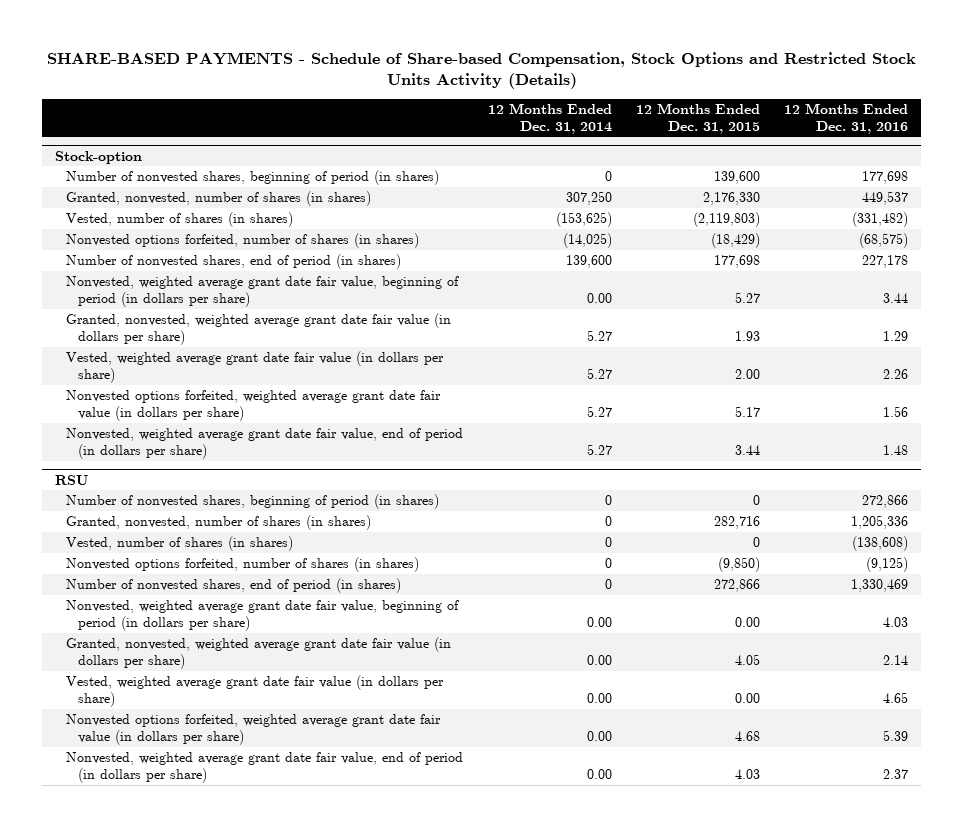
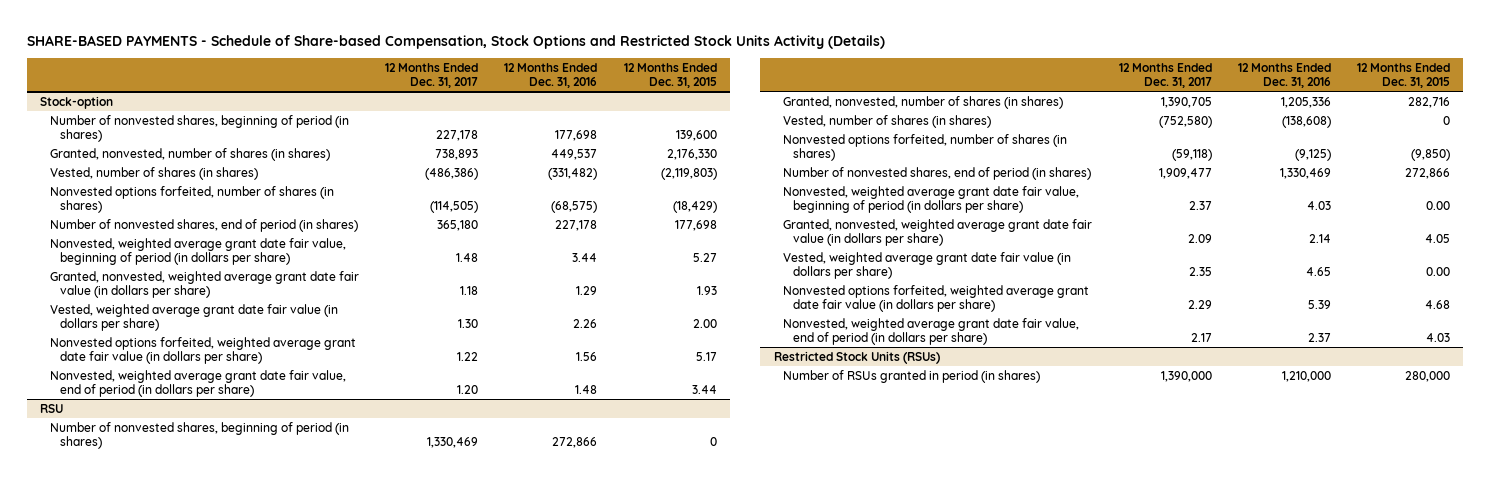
- | 12 Months Ended Dec. 31, 2014 | 12 Months Ended Dec. 31, 2015 | 12 Months Ended Dec. 31, 2016
+ | 12 Months Ended Dec. 31, 2017 | 12 Months Ended Dec. 31, 2016 | 12 Months Ended Dec. 31, 2015
+ Restricted Stock Units (RSUs)
+ Number of RSUs granted in period (in shares) | 1,390,000 | 1,210,000 | 280,000

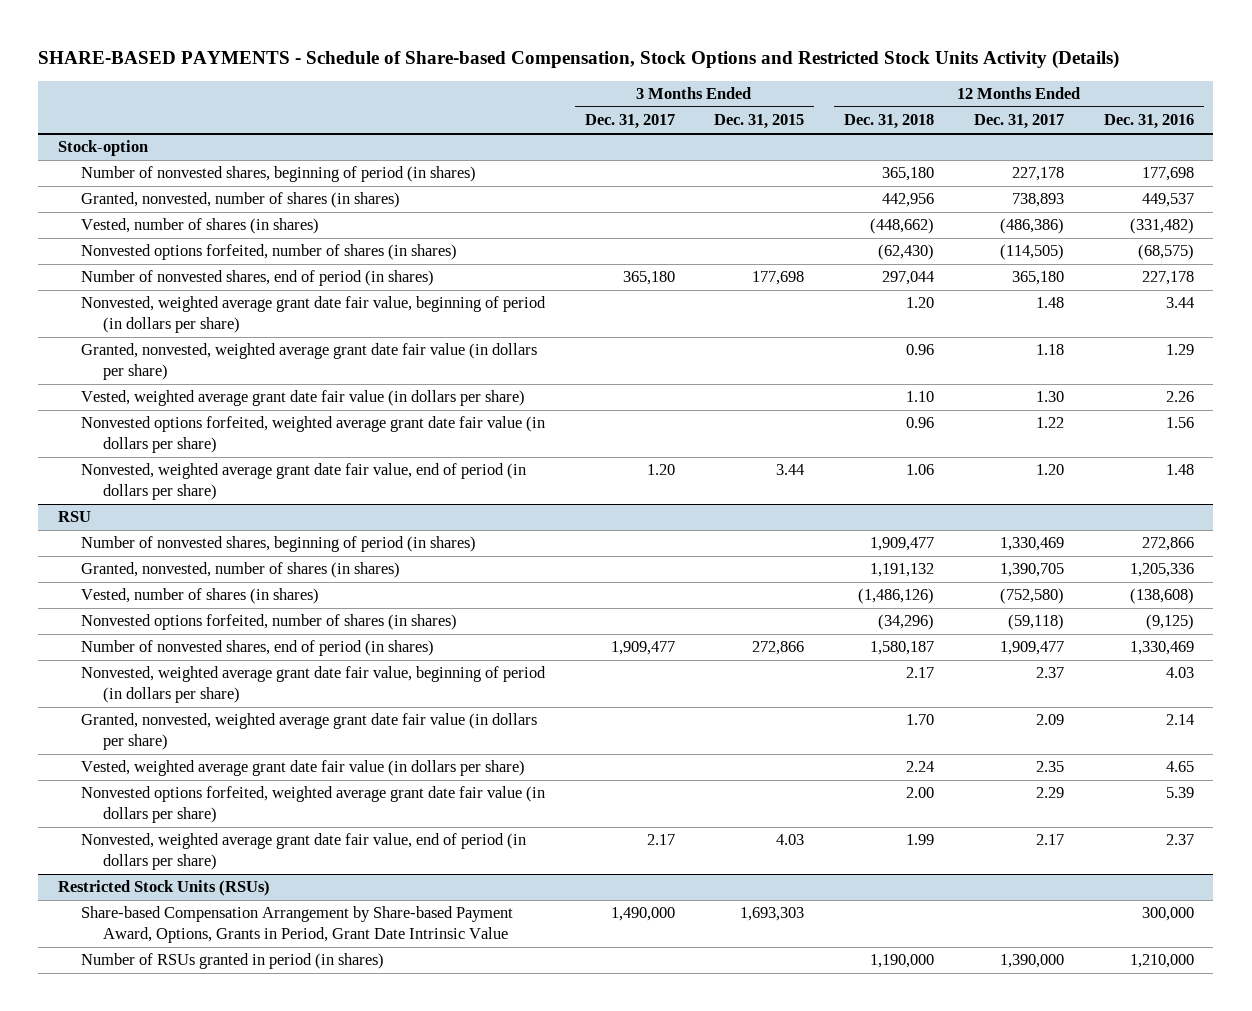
- | 12 Months Ended Dec. 31, 2017 | 12 Months Ended Dec. 31, 2016 | 12 Months Ended Dec. 31, 2015
+ | 3 Months Ended Dec. 31, 2017 | 3 Months Ended Dec. 31, 2015 | 12 Months Ended Dec. 31, 2018 | 12 Months Ended Dec. 31, 2017 | 12 Months Ended Dec. 31, 2016
@ Restricted Stock Units (RSUs)
+ Share-based Compensation Arrangement by Share-based Payment Award, Options, Grants in Period, Grant Date Intrinsic Value | 1,490,000 | 1,693,303 | | | 300,000

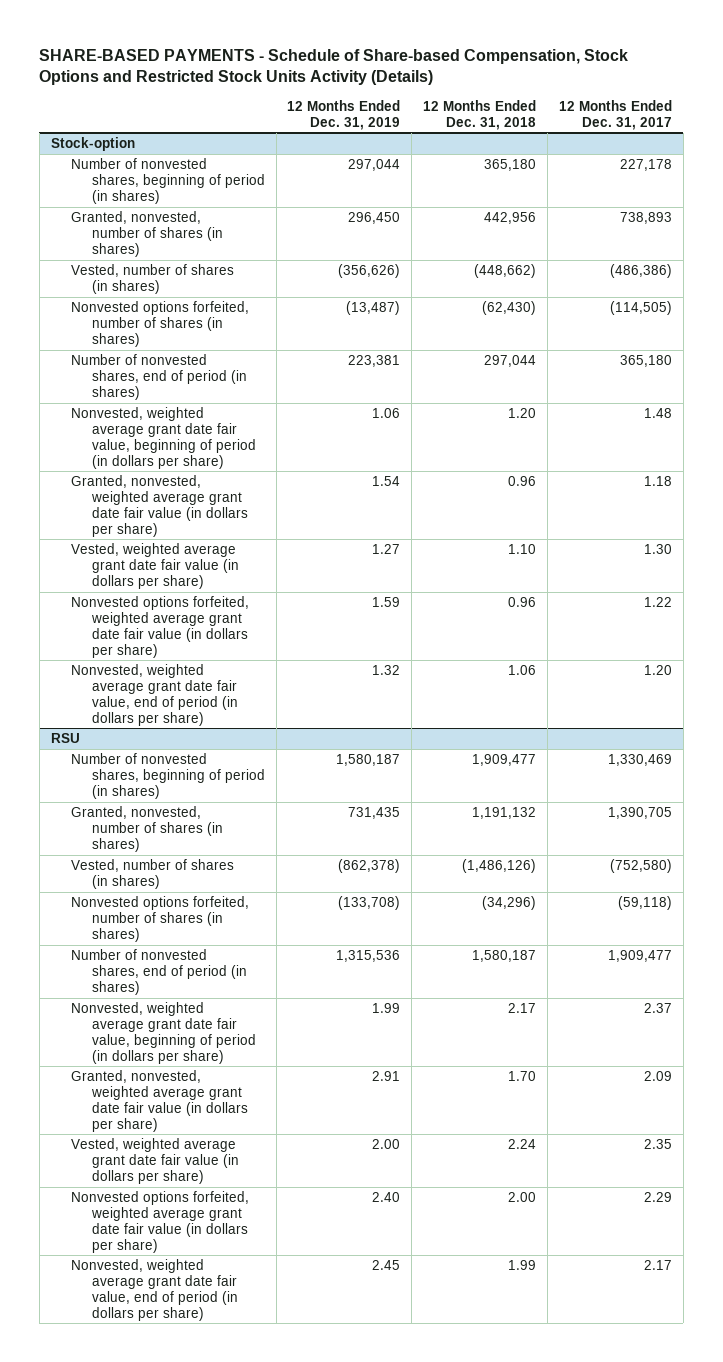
- | 3 Months Ended Dec. 31, 2017 | 3 Months Ended Dec. 31, 2015 | 12 Months Ended Dec. 31, 2018 | 12 Months Ended Dec. 31, 2017 | 12 Months Ended Dec. 31, 2016
+ | 12 Months Ended Dec. 31, 2019 | 12 Months Ended Dec. 31, 2018 | 12 Months Ended Dec. 31, 2017
- Restricted Stock Units (RSUs)
- Share-based Compensation Arrangement by Share-based Payment Award, Options, Grants in Period, Grant Date Intrinsic Value | 1,490,000 | 1,693,303 | | | 300,000
- Number of RSUs granted in period (in shares) | | | 1,190,000 | 1,390,000 | 1,210,000

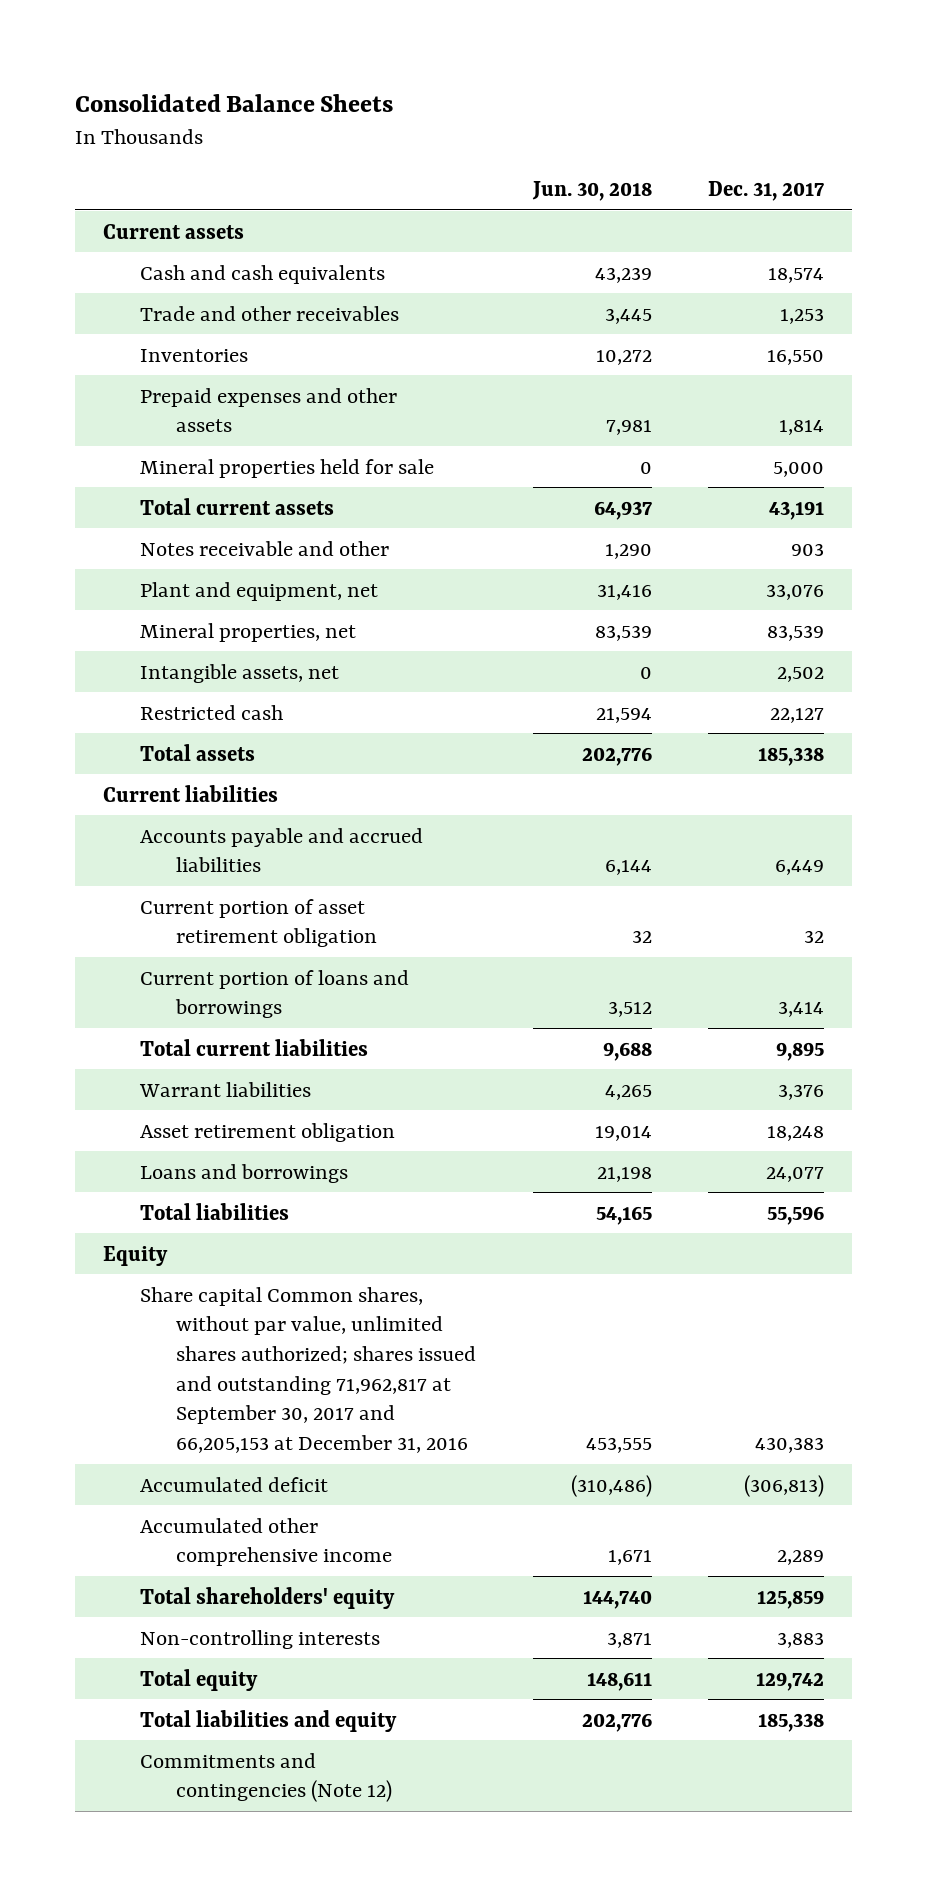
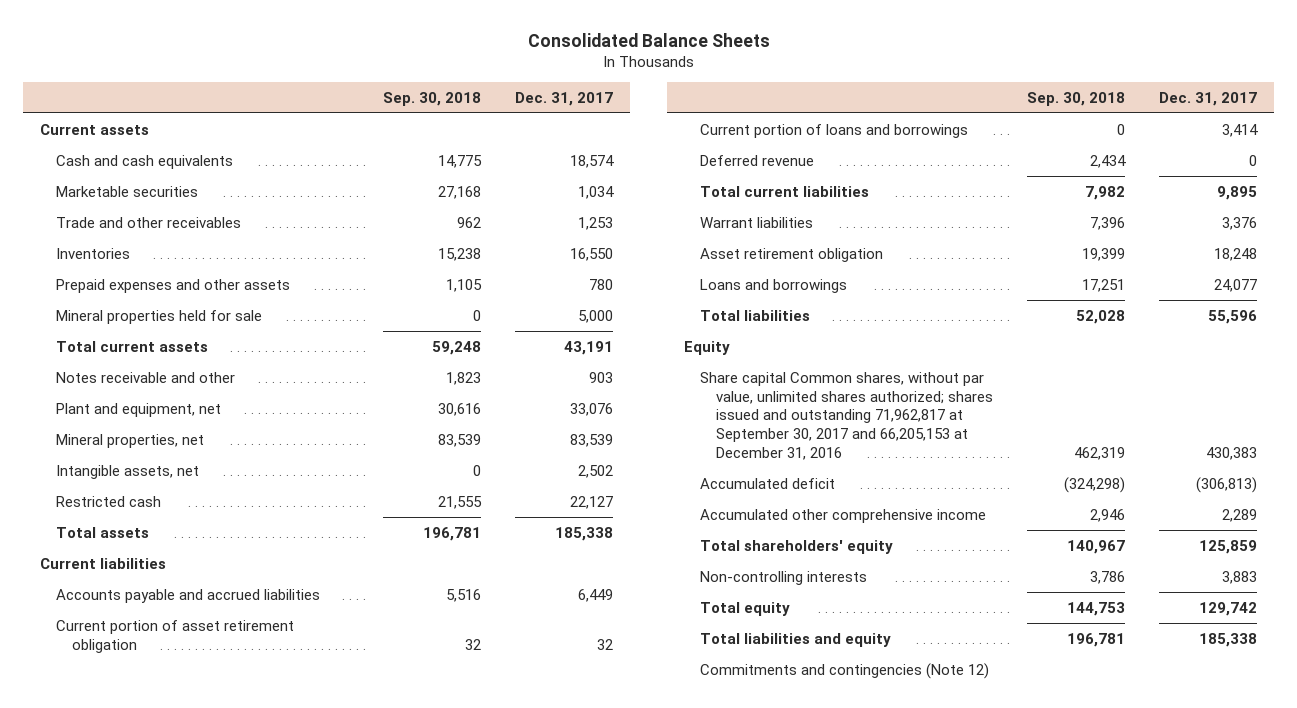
- | Jun. 30, 2018 | Dec. 31, 2017
+ | Sep. 30, 2018 | Dec. 31, 2017
+ Marketable securities | 27,168 | 1,034
- Prepaid expenses and other assets | 7,981 | 1,814
+ Prepaid expenses and other assets | 1,105 | 780
+ Deferred revenue | 2,434 | 0

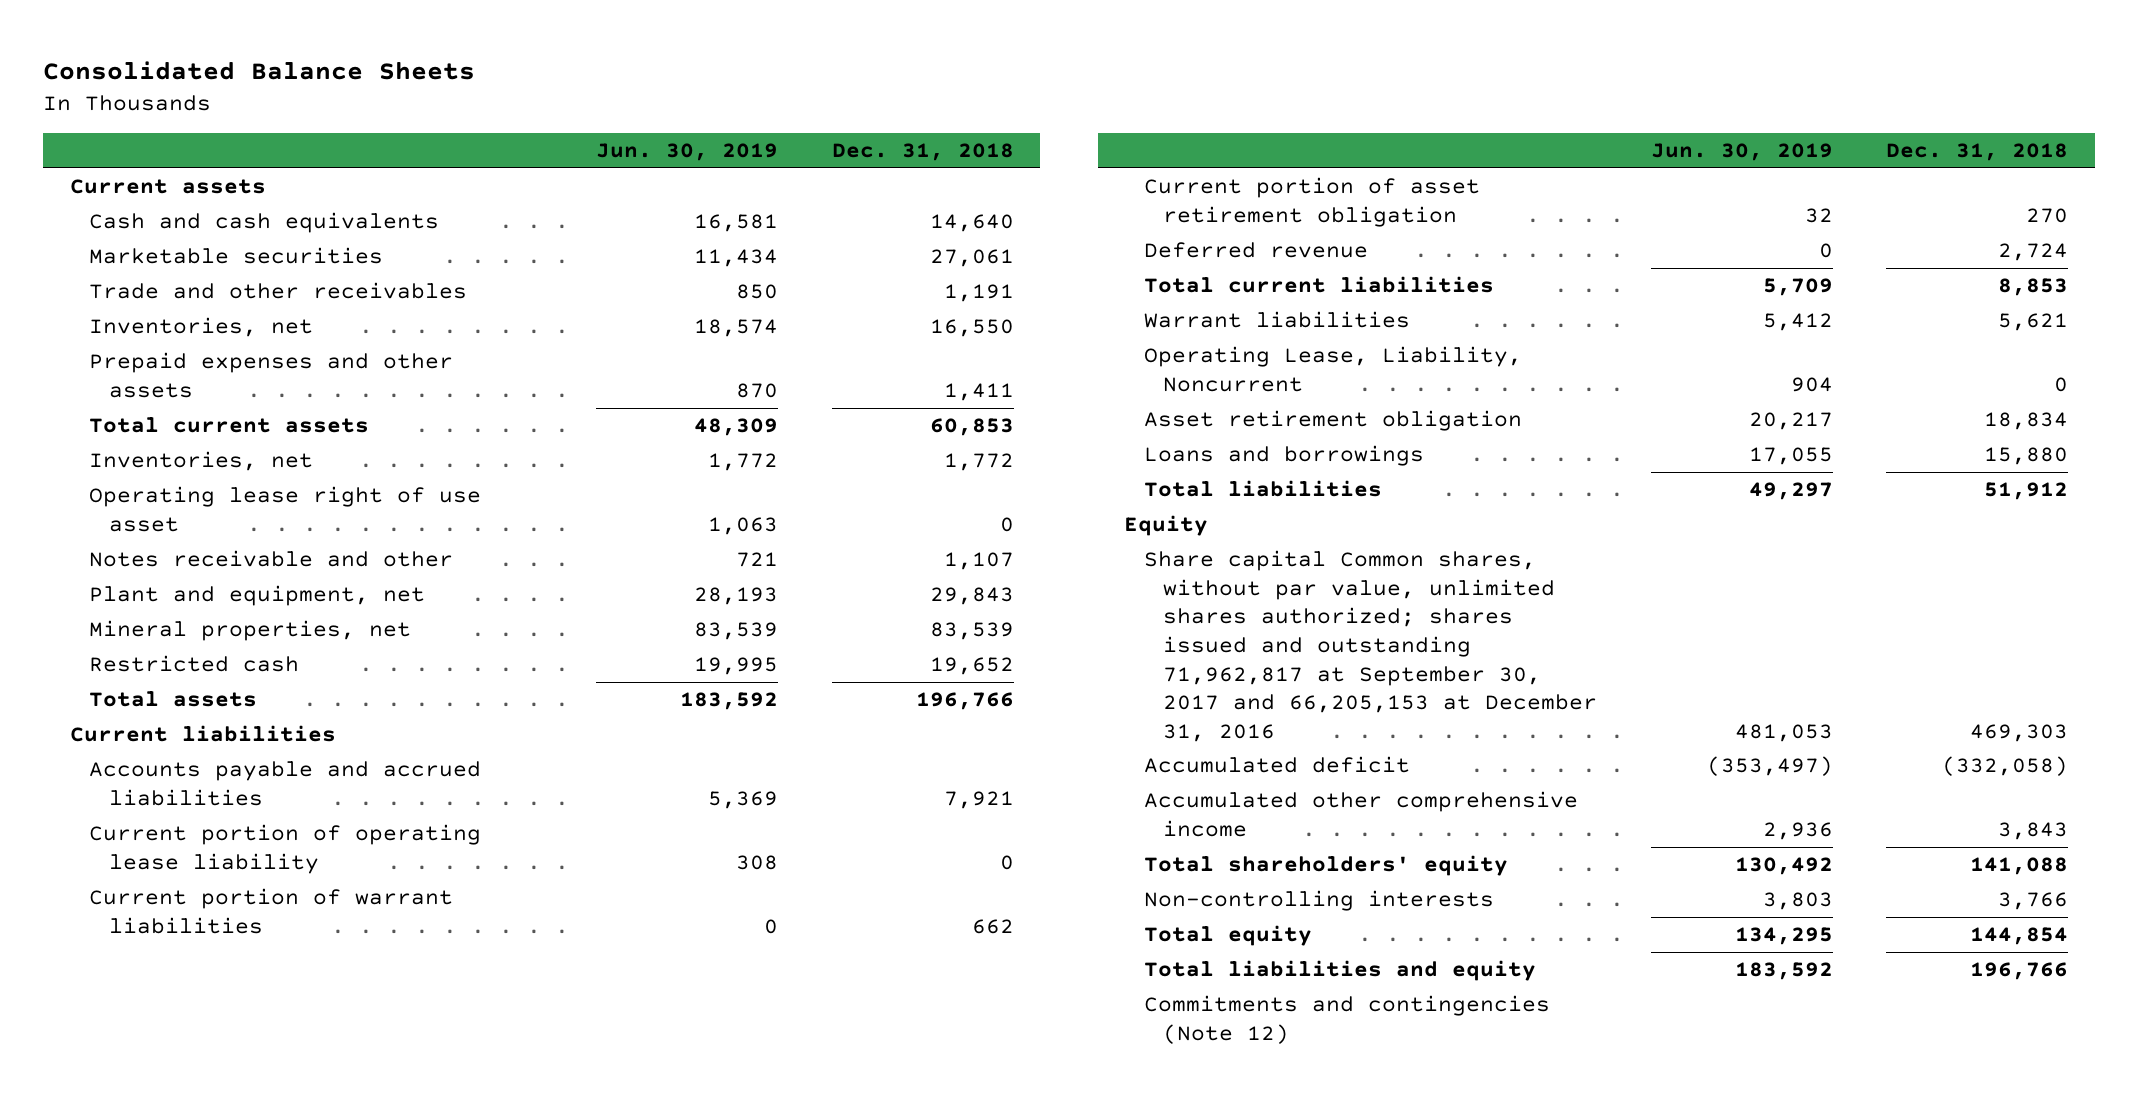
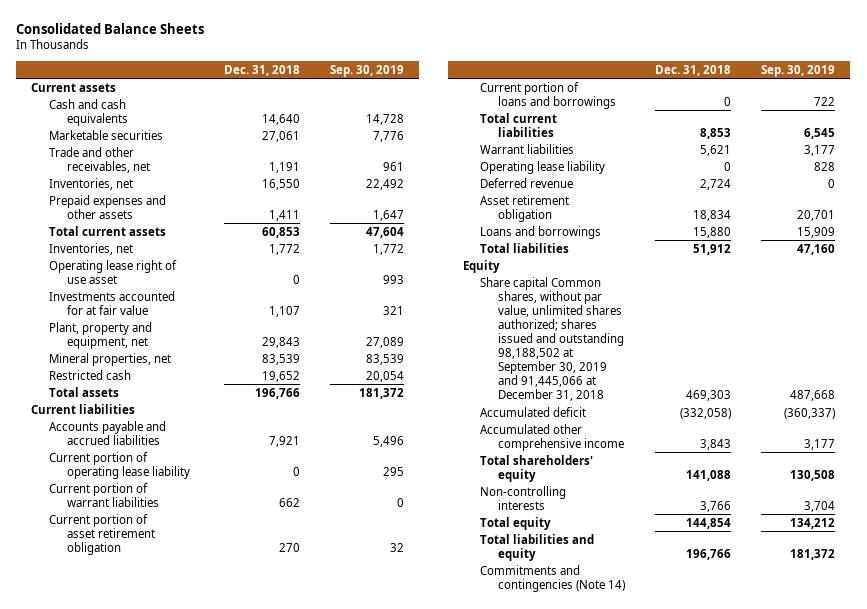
- | Jun. 30, 2019 | Dec. 31, 2018
+ | Dec. 31, 2018 | Sep. 30, 2019
- Trade and other receivables | 850 | 1,191
+ Trade and other receivables, net | 1,191 | 961
- Notes receivable and other | 721 | 1,107
- Plant and equipment, net | 28,193 | 29,843
+ Investments accounted for at fair value | 1,107 | 321
+ Plant, property and equipment, net | 29,843 | 27,089
+ Current portion of loans and borrowings | 0 | 722
- Operating Lease, Liability, Noncurrent | 904 | 0
+ Operating lease liability | 0 | 828
moved down: Deferred revenue | 2,724 | 0
- Share capital Common shares, without par value, unlimited shares authorized; shares issued and outstanding 71,962,817 at September 30, 2017 and 66,205,153 at December 31, 2016 | 481,053 | 469,303
+ Share capital Common shares, without par value, unlimited shares authorized; shares issued and outstanding 98,188,502 at September 30, 2019 and 91,445,066 at December 31, 2018 | 469,303 | 487,668
- Commitments and contingencies (Note 12)
+ Commitments and contingencies (Note 14)

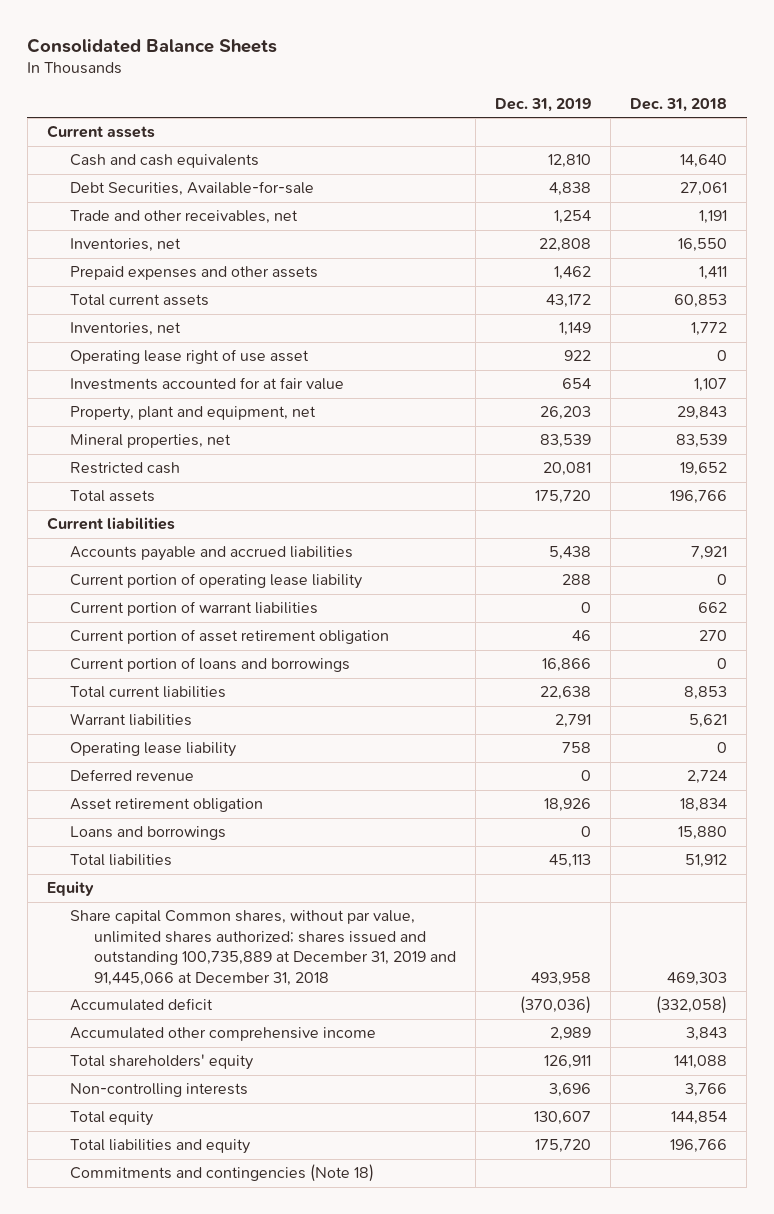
- | Dec. 31, 2018 | Sep. 30, 2019
+ | Dec. 31, 2019 | Dec. 31, 2018
- Marketable securities | 27,061 | 7,776
+ Debt Securities, Available-for-sale | 4,838 | 27,061
- Plant, property and equipment, net | 29,843 | 27,089
+ Property, plant and equipment, net | 26,203 | 29,843
- Share capital Common shares, without par value, unlimited shares authorized; shares issued and outstanding 98,188,502 at September 30, 2019 and 91,445,066 at December 31, 2018 | 469,303 | 487,668
+ Share capital Common shares, without par value, unlimited shares authorized; shares issued and outstanding 100,735,889 at December 31, 2019 and 91,445,066 at December 31, 2018 | 493,958 | 469,303
- Commitments and contingencies (Note 14)
+ Commitments and contingencies (Note 18)

